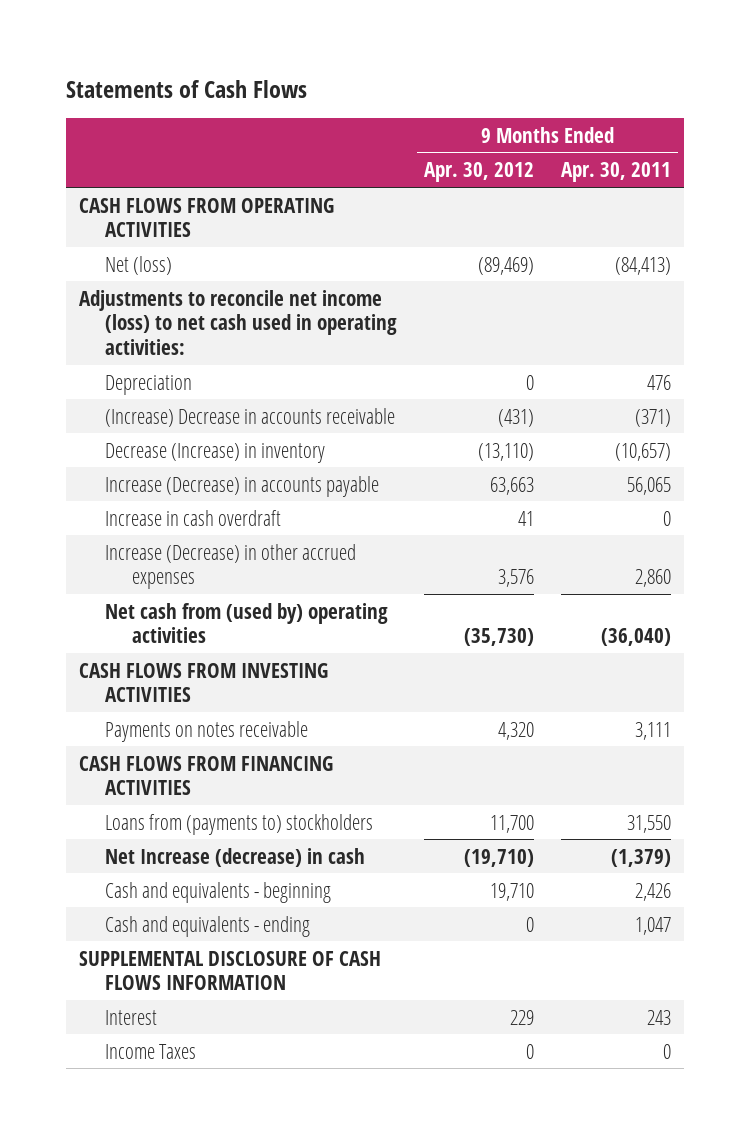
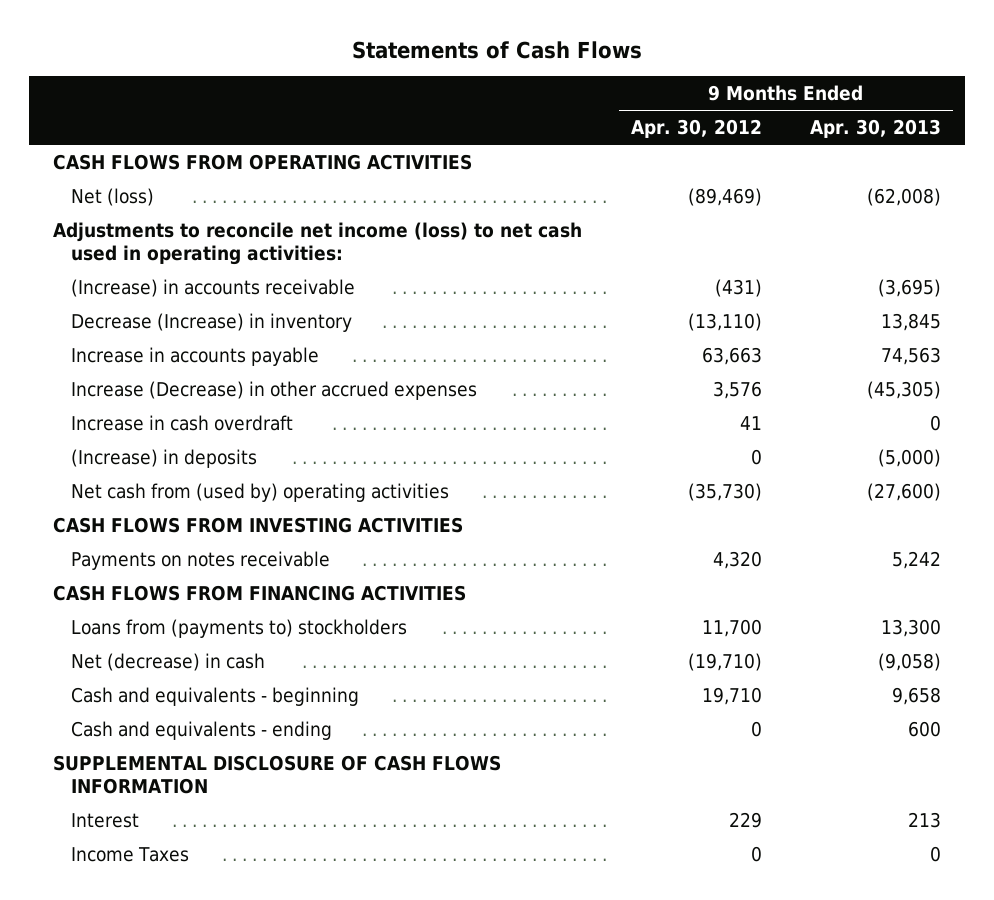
- | 9 Months Ended Apr. 30, 2012 | 9 Months Ended Apr. 30, 2011
+ | 9 Months Ended Apr. 30, 2012 | 9 Months Ended Apr. 30, 2013
- Depreciation | 0 | 476
- (Increase) Decrease in accounts receivable | (431) | (371)
+ (Increase) in accounts receivable | (431) | (3,695)
- Increase (Decrease) in accounts payable | 63,663 | 56,065
+ Increase in accounts payable | 63,663 | 74,563
moved down: Increase in cash overdraft | 41 | 0
+ (Increase) in deposits | 0 | (5,000)
- Net Increase (decrease) in cash | (19,710) | (1,379)
+ Net (decrease) in cash | (19,710) | (9,058)

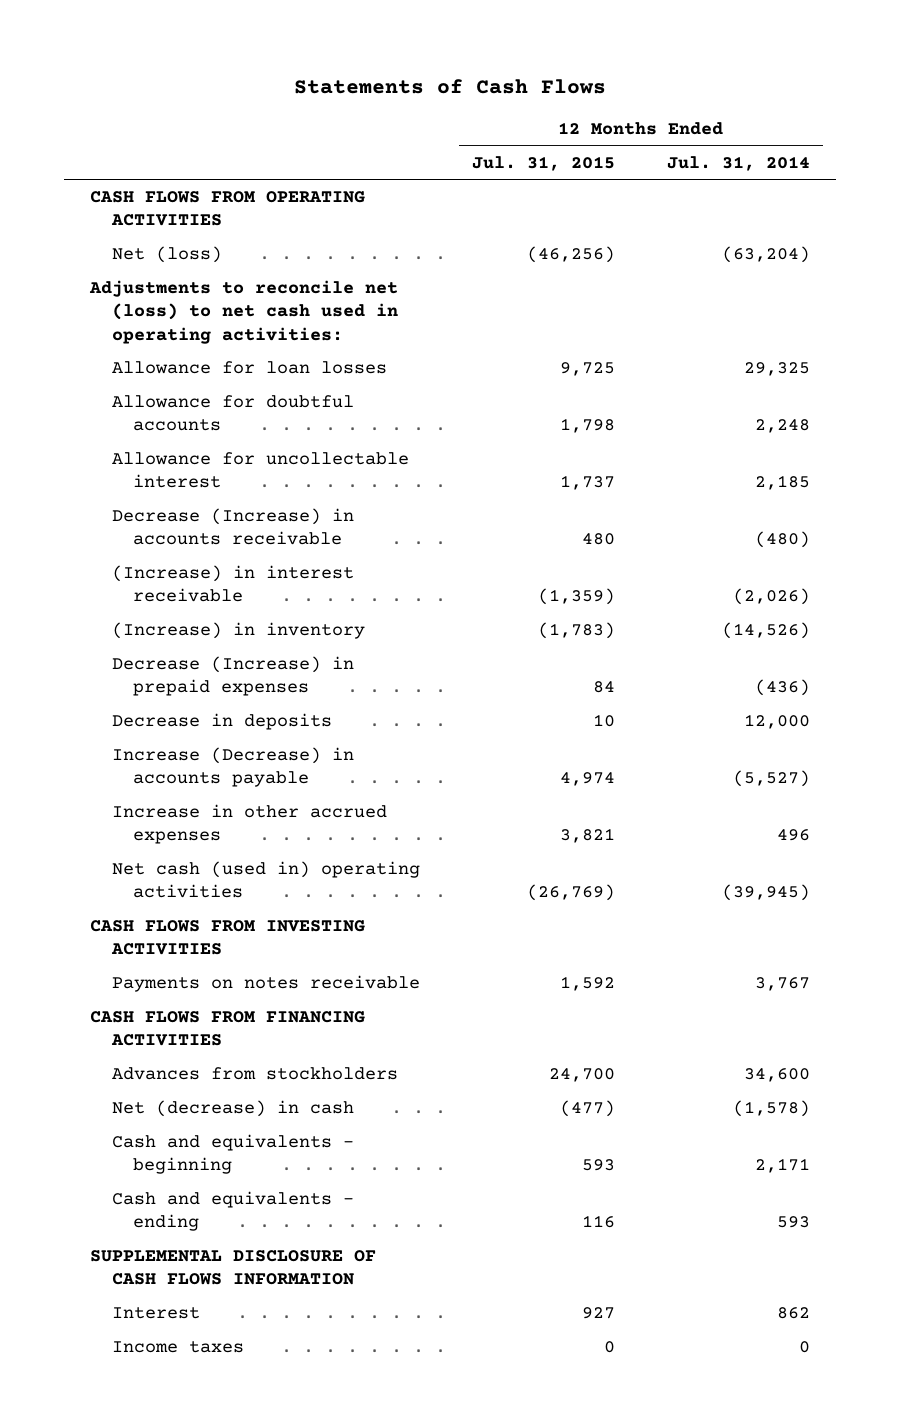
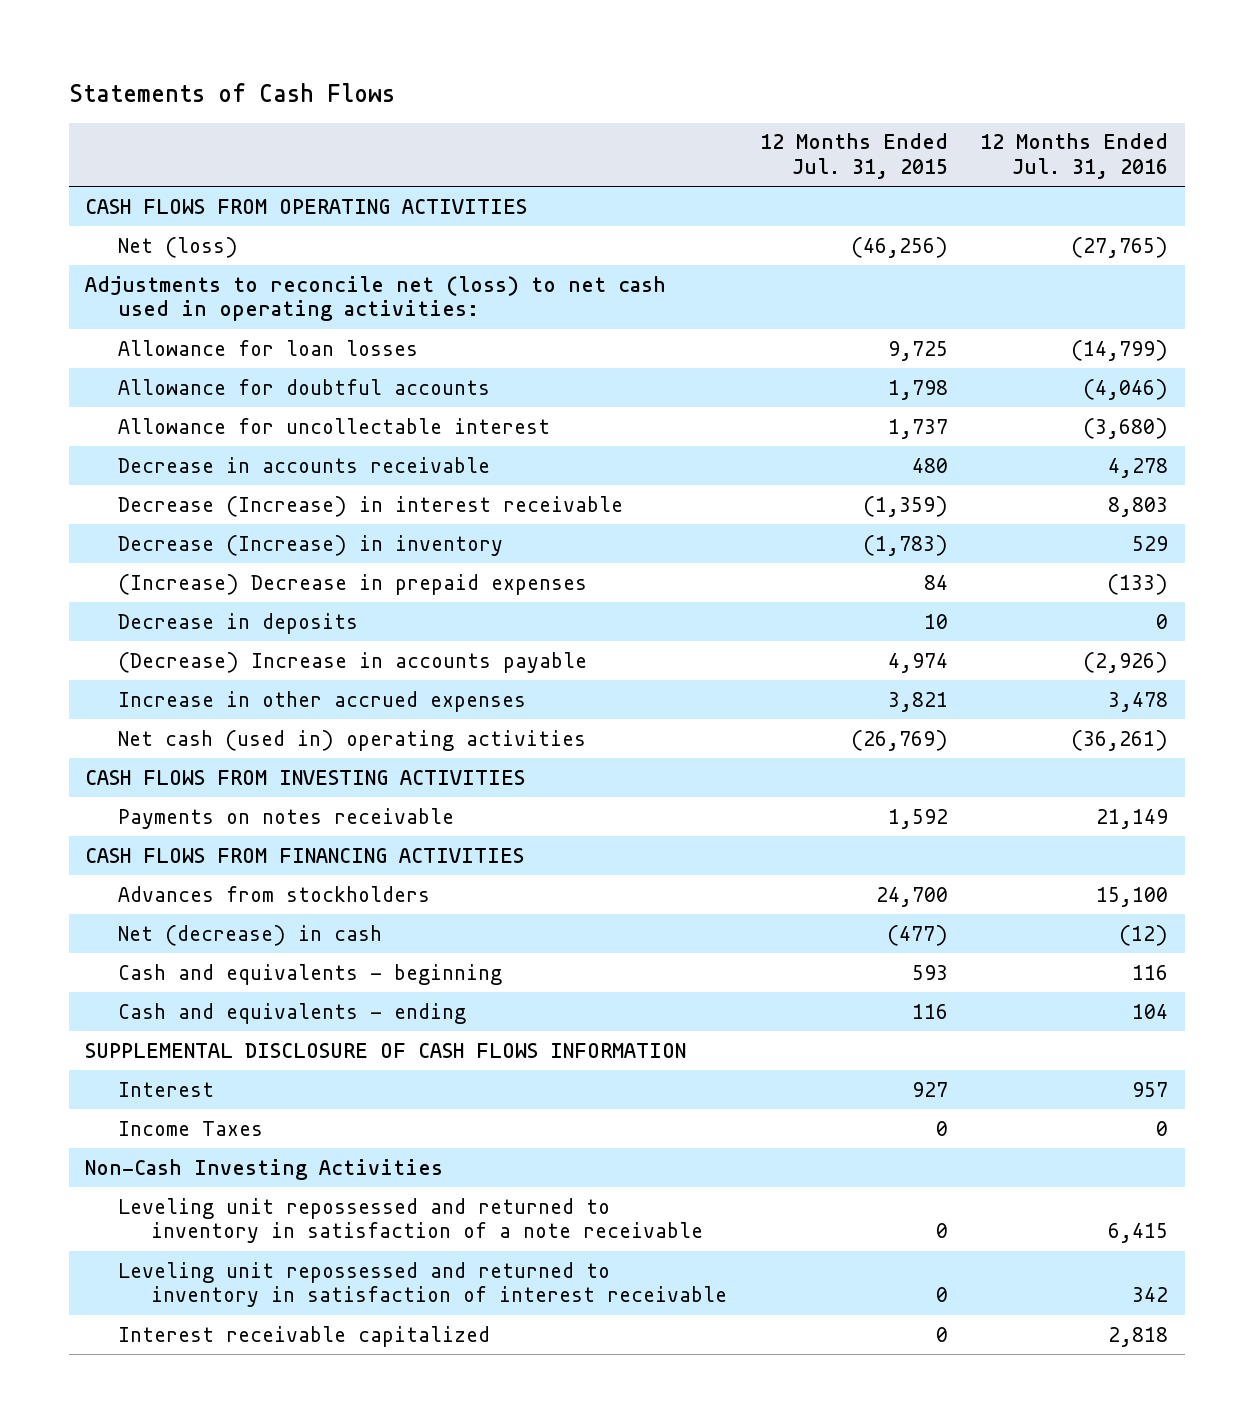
- | 12 Months Ended Jul. 31, 2015 | 12 Months Ended Jul. 31, 2014
+ | 12 Months Ended Jul. 31, 2015 | 12 Months Ended Jul. 31, 2016
- Decrease (Increase) in accounts receivable | 480 | (480)
- (Increase) in interest receivable | (1,359) | (2,026)
- (Increase) in inventory | (1,783) | (14,526)
- Decrease (Increase) in prepaid expenses | 84 | (436)
+ Decrease in accounts receivable | 480 | 4,278
+ Decrease (Increase) in interest receivable | (1,359) | 8,803
+ Decrease (Increase) in inventory | (1,783) | 529
+ (Increase) Decrease in prepaid expenses | 84 | (133)
- Increase (Decrease) in accounts payable | 4,974 | (5,527)
+ (Decrease) Increase in accounts payable | 4,974 | (2,926)
- Income taxes | 0 | 0
+ Income Taxes | 0 | 0
+ Non-Cash Investing Activities
+ Leveling unit repossessed and returned to inventory in satisfaction of a note receivable | 0 | 6,415
+ Leveling unit repossessed and returned to inventory in satisfaction of interest receivable | 0 | 342
+ Interest receivable capitalized | 0 | 2,818

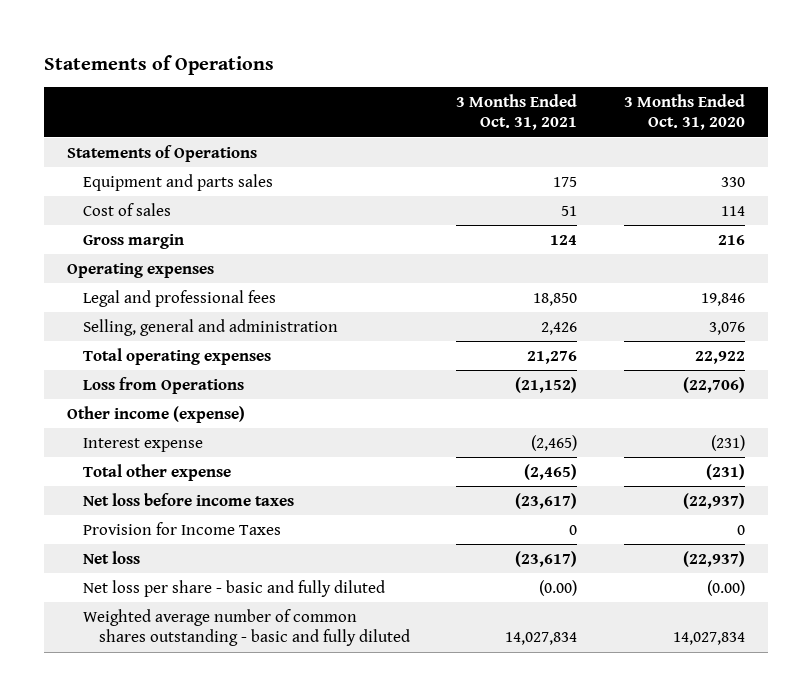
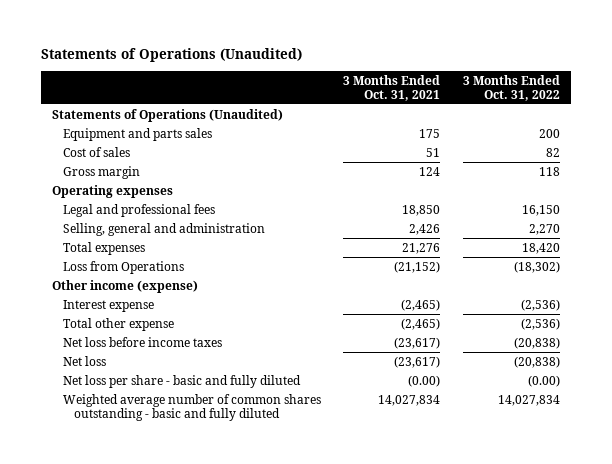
- Statements of Operations
+ Statements of Operations (Unaudited)
- | 3 Months Ended Oct. 31, 2021 | 3 Months Ended Oct. 31, 2020
+ | 3 Months Ended Oct. 31, 2021 | 3 Months Ended Oct. 31, 2022
- Statements of Operations
+ Statements of Operations (Unaudited)
- Total operating expenses | 21,276 | 22,922
+ Total expenses | 21,276 | 18,420
- Provision for Income Taxes | 0 | 0

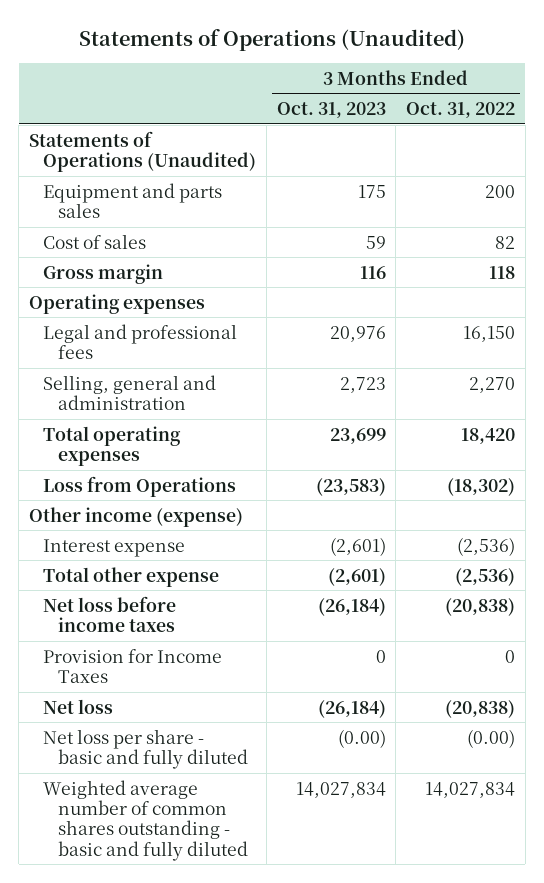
- | 3 Months Ended Oct. 31, 2021 | 3 Months Ended Oct. 31, 2022
+ | 3 Months Ended Oct. 31, 2023 | 3 Months Ended Oct. 31, 2022
- Total expenses | 21,276 | 18,420
+ Total operating expenses | 23,699 | 18,420
+ Provision for Income Taxes | 0 | 0

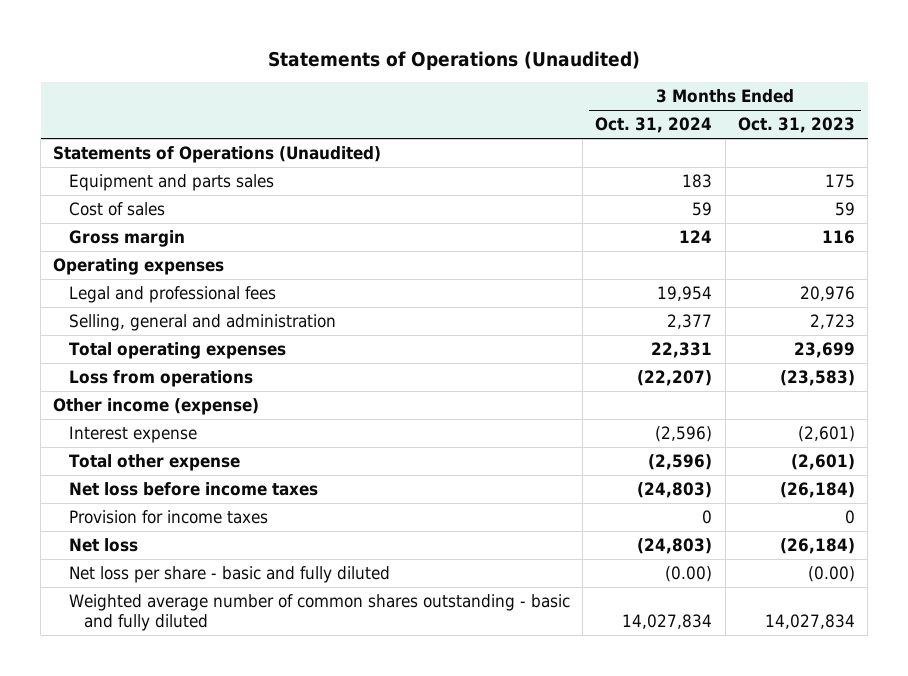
- | 3 Months Ended Oct. 31, 2023 | 3 Months Ended Oct. 31, 2022
+ | 3 Months Ended Oct. 31, 2024 | 3 Months Ended Oct. 31, 2023
- Loss from Operations | (23,583) | (18,302)
+ Loss from operations | (22,207) | (23,583)
- Provision for Income Taxes | 0 | 0
+ Provision for income taxes | 0 | 0

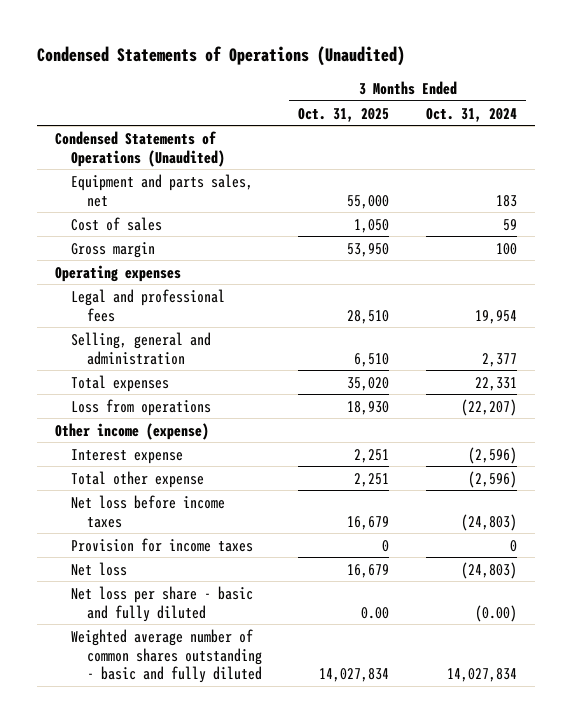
- Statements of Operations (Unaudited)
+ Condensed Statements of Operations (Unaudited)
- | 3 Months Ended Oct. 31, 2024 | 3 Months Ended Oct. 31, 2023
+ | 3 Months Ended Oct. 31, 2025 | 3 Months Ended Oct. 31, 2024
- Statements of Operations (Unaudited)
- Equipment and parts sales | 183 | 175
+ Condensed Statements of Operations (Unaudited)
+ Equipment and parts sales, net | 55,000 | 183
- Gross margin | 124 | 116
+ Gross margin | 53,950 | 100
- Total operating expenses | 22,331 | 23,699
+ Total expenses | 35,020 | 22,331

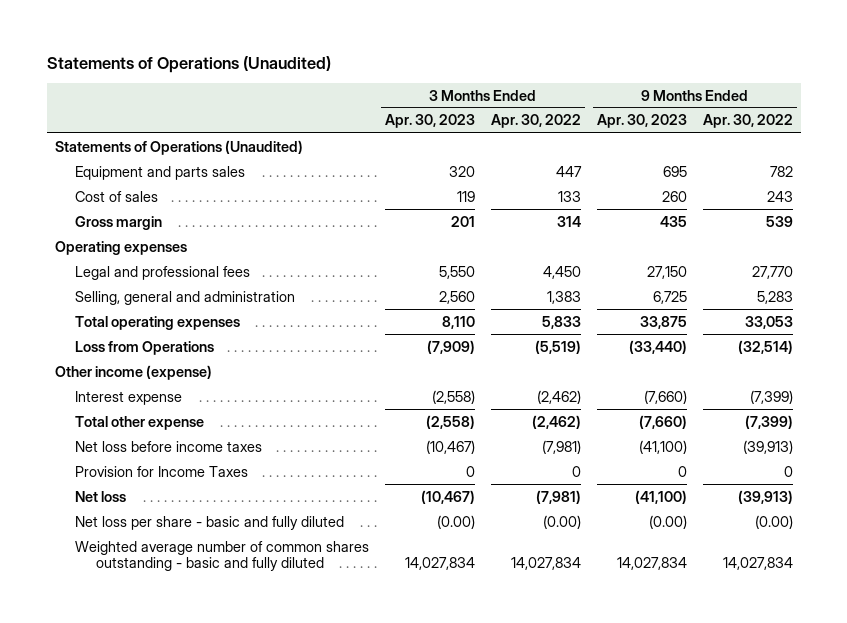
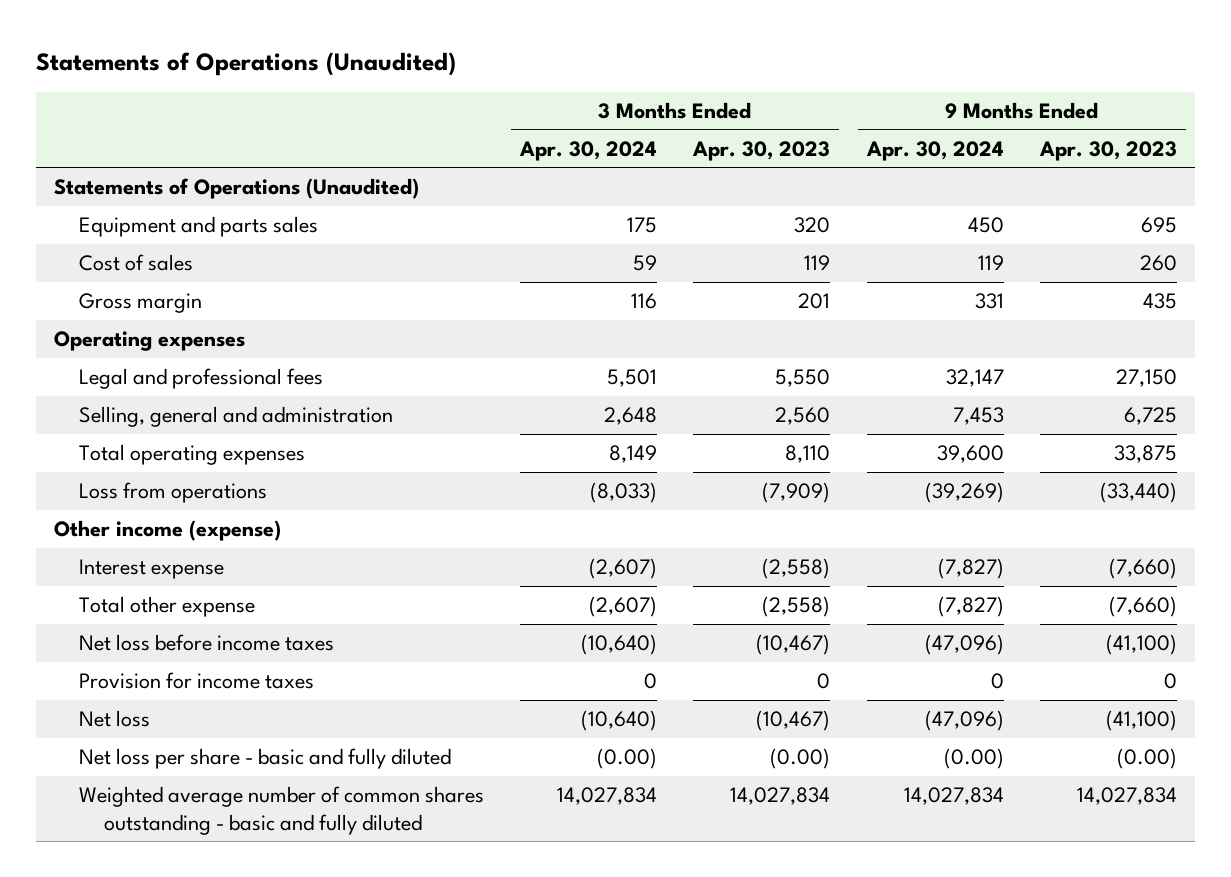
- | 3 Months Ended Apr. 30, 2023 | 3 Months Ended Apr. 30, 2022 | 9 Months Ended Apr. 30, 2023 | 9 Months Ended Apr. 30, 2022
+ | 3 Months Ended Apr. 30, 2024 | 3 Months Ended Apr. 30, 2023 | 9 Months Ended Apr. 30, 2024 | 9 Months Ended Apr. 30, 2023
- Loss from Operations | (7,909) | (5,519) | (33,440) | (32,514)
+ Loss from operations | (8,033) | (7,909) | (39,269) | (33,440)
- Provision for Income Taxes | 0 | 0 | 0 | 0
+ Provision for income taxes | 0 | 0 | 0 | 0

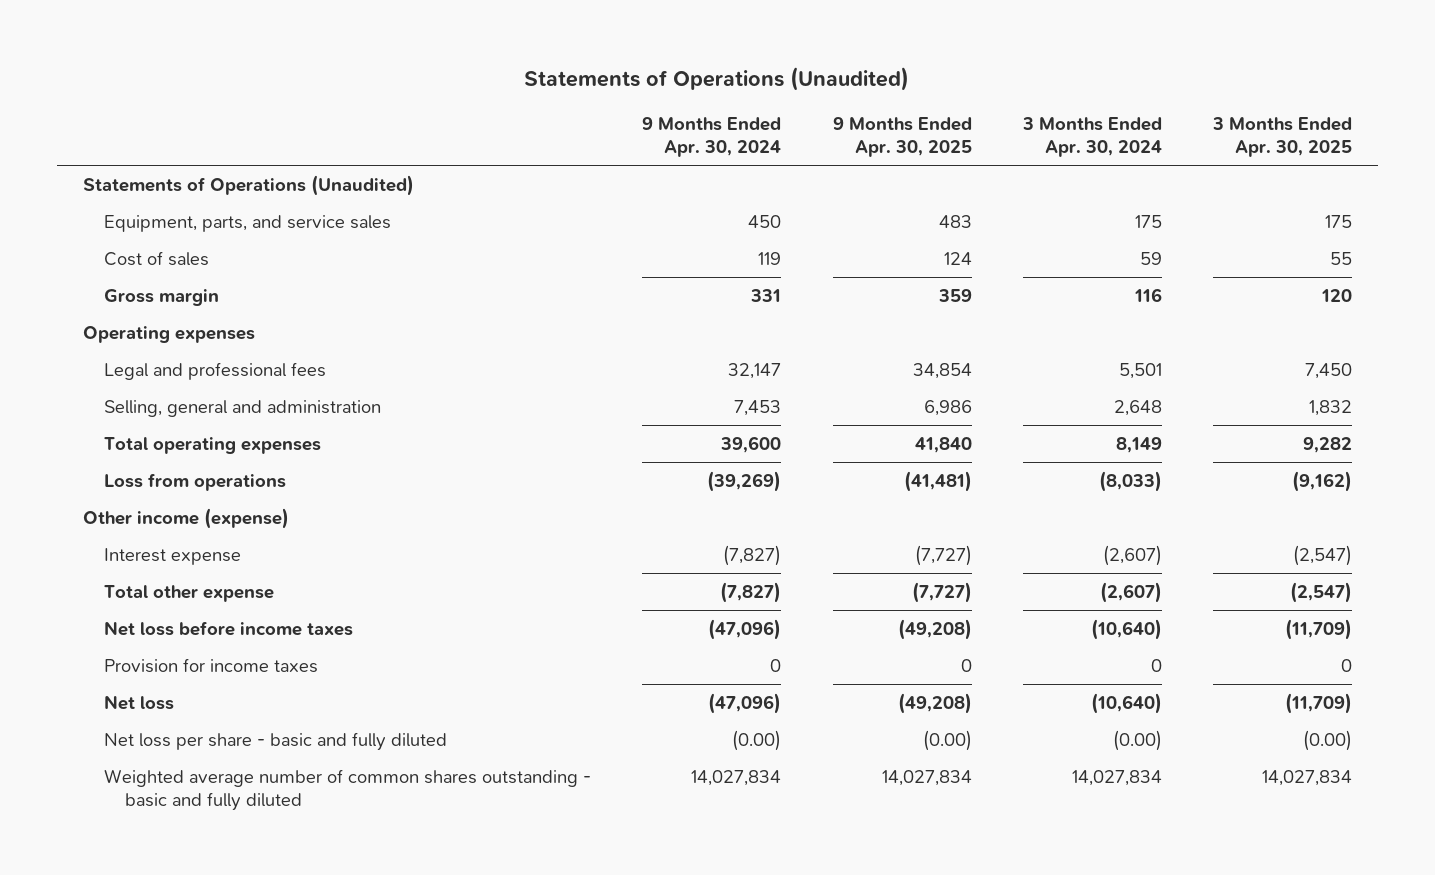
- | 3 Months Ended Apr. 30, 2024 | 3 Months Ended Apr. 30, 2023 | 9 Months Ended Apr. 30, 2024 | 9 Months Ended Apr. 30, 2023
+ | 9 Months Ended Apr. 30, 2024 | 9 Months Ended Apr. 30, 2025 | 3 Months Ended Apr. 30, 2024 | 3 Months Ended Apr. 30, 2025
- Equipment and parts sales | 175 | 320 | 450 | 695
+ Equipment, parts, and service sales | 450 | 483 | 175 | 175

